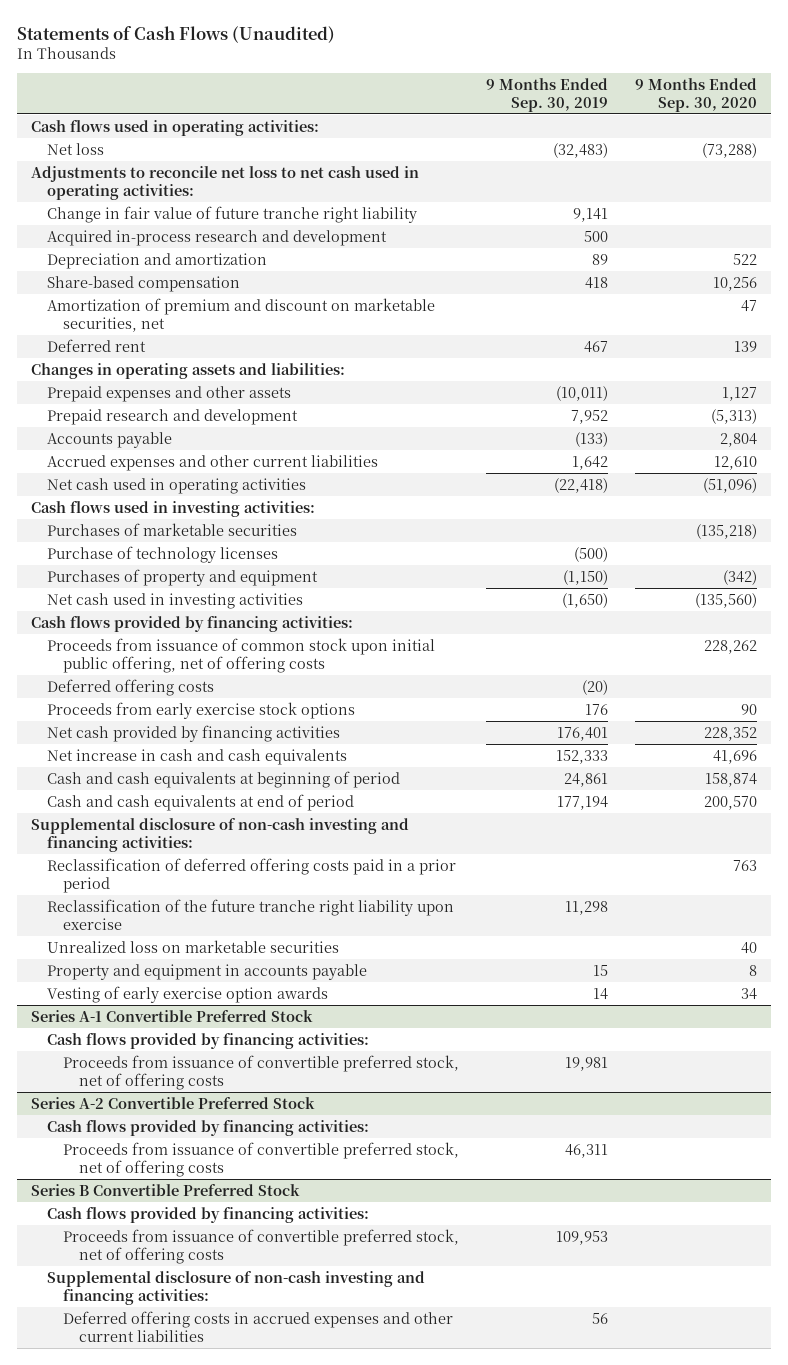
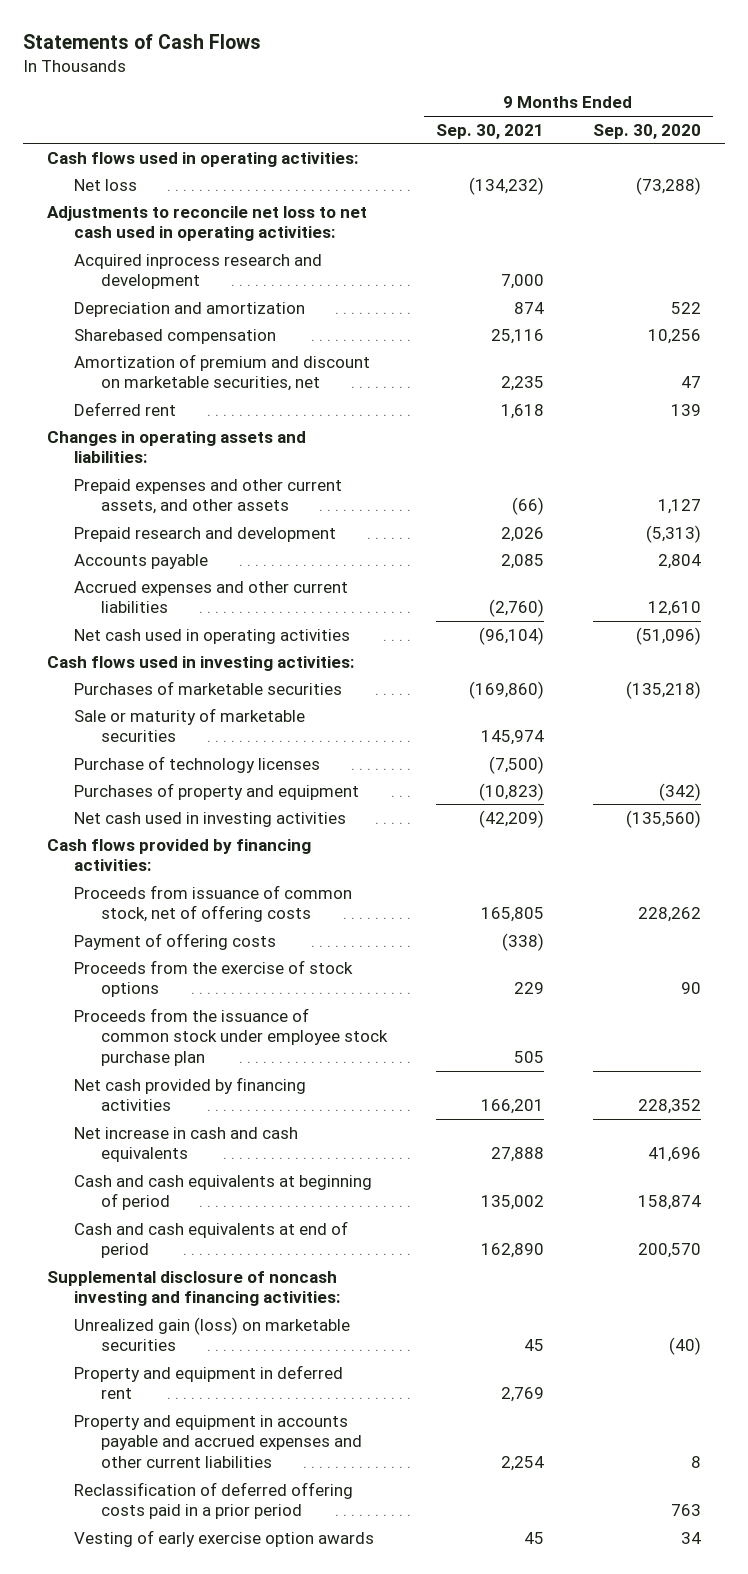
- Statements of Cash Flows (Unaudited)
+ Statements of Cash Flows
- | 9 Months Ended Sep. 30, 2019 | 9 Months Ended Sep. 30, 2020
+ | 9 Months Ended Sep. 30, 2021 | 9 Months Ended Sep. 30, 2020
- Change in fair value of future tranche right liability | 9,141 |
- Acquired in-process research and development | 500 |
+ Acquired inprocess research and development | 7,000 |
- Share-based compensation | 418 | 10,256
+ Sharebased compensation | 25,116 | 10,256
- Prepaid expenses and other assets | (10,011) | 1,127
+ Prepaid expenses and other current assets, and other assets | (66) | 1,127
+ Sale or maturity of marketable securities | 145,974 |
- Proceeds from issuance of common stock upon initial public offering, net of offering costs | | 228,262
- Deferred offering costs | (20) |
- Proceeds from early exercise stock options | 176 | 90
+ Proceeds from issuance of common stock, net of offering costs | 165,805 | 228,262
+ Payment of offering costs | (338) |
+ Proceeds from the exercise of stock options | 229 | 90
+ Proceeds from the issuance of common stock under employee stock purchase plan | 505 |
- Supplemental disclosure of non-cash investing and financing activities:
+ Supplemental disclosure of noncash investing and financing activities:
+ Unrealized gain (loss) on marketable securities | 45 | (40)
+ Property and equipment in deferred rent | 2,769 |
+ Property and equipment in accounts payable and accrued expenses and other current liabilities | 2,254 | 8
- Reclassification of the future tranche right liability upon exercise | 11,298 |
- Unrealized loss on marketable securities | | 40
- Property and equipment in accounts payable | 15 | 8
- Series A-1 Convertible Preferred Stock
- Cash flows provided by financing activities:
- Proceeds from issuance of convertible preferred stock, net of offering costs | 19,981 |
- Series A-2 Convertible Preferred Stock
- Cash flows provided by financing activities:
- Proceeds from issuance of convertible preferred stock, net of offering costs | 46,311 |
- Series B Convertible Preferred Stock
- Cash flows provided by financing activities:
- Proceeds from issuance of convertible preferred stock, net of offering costs | 109,953 |
- Supplemental disclosure of non-cash investing and financing activities:
- Deferred offering costs in accrued expenses and other current liabilities | 56 |

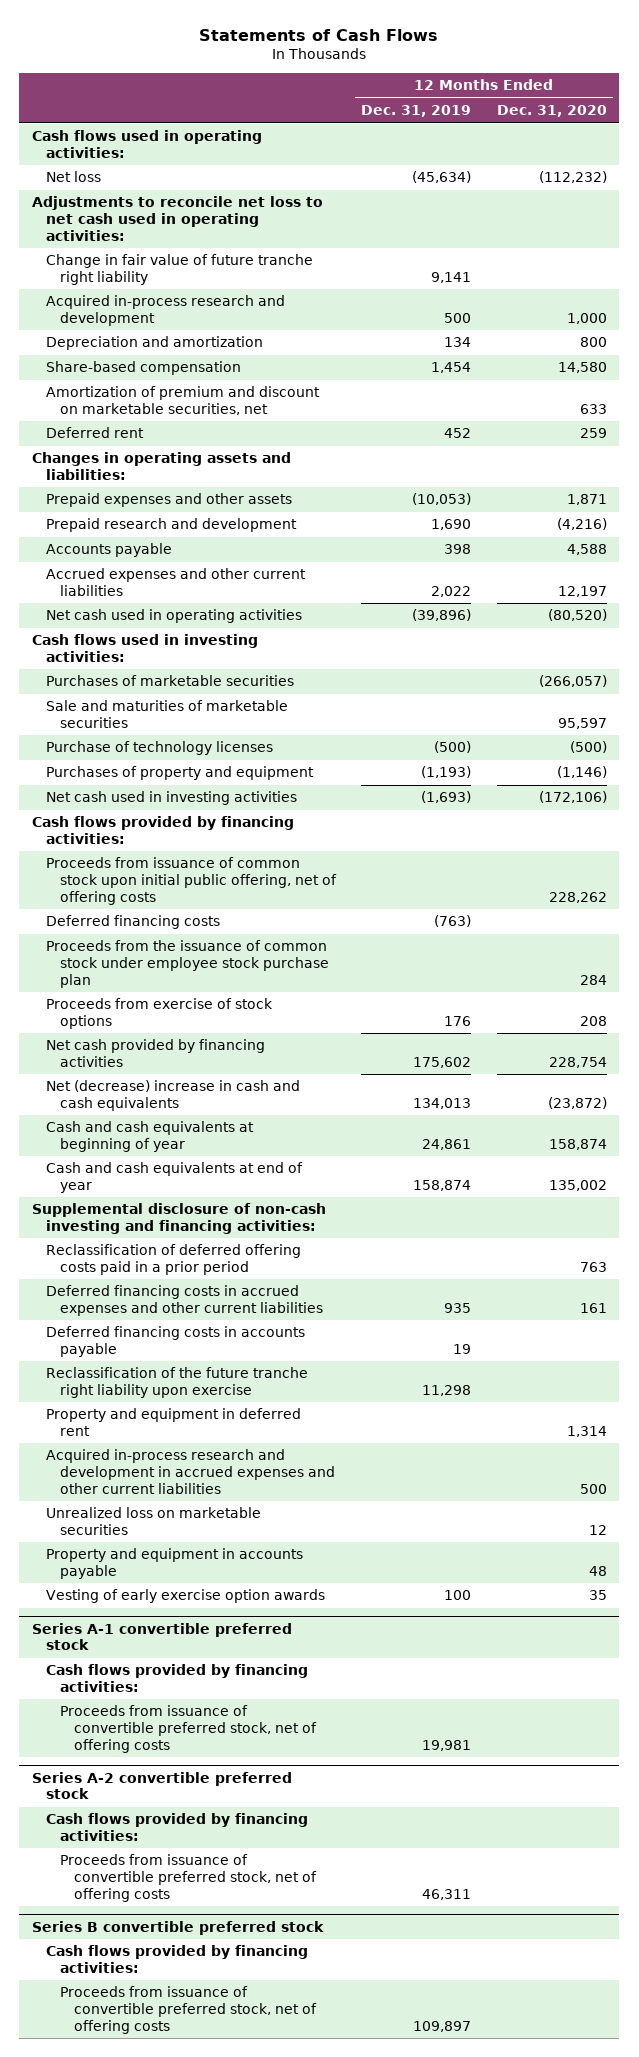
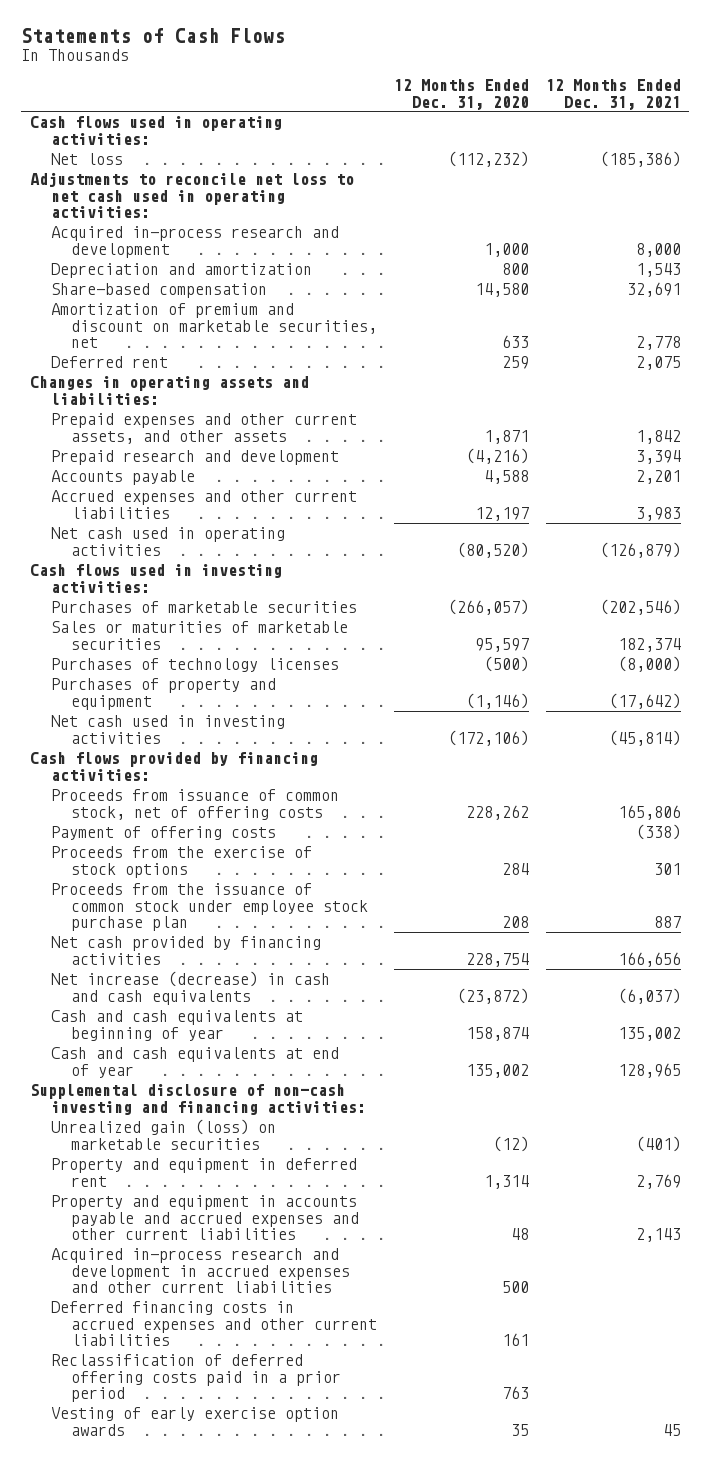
- | 12 Months Ended Dec. 31, 2019 | 12 Months Ended Dec. 31, 2020
+ | 12 Months Ended Dec. 31, 2020 | 12 Months Ended Dec. 31, 2021
- Change in fair value of future tranche right liability | 9,141 |
- Prepaid expenses and other assets | (10,053) | 1,871
+ Prepaid expenses and other current assets, and other assets | 1,871 | 1,842
- Sale and maturities of marketable securities | | 95,597
- Purchase of technology licenses | (500) | (500)
+ Sales or maturities of marketable securities | 95,597 | 182,374
+ Purchases of technology licenses | (500) | (8,000)
- Proceeds from issuance of common stock upon initial public offering, net of offering costs | | 228,262
- Deferred financing costs | (763) |
- Proceeds from the issuance of common stock under employee stock purchase plan | | 284
- Proceeds from exercise of stock options | 176 | 208
+ Proceeds from issuance of common stock, net of offering costs | 228,262 | 165,806
+ Payment of offering costs | | (338)
+ Proceeds from the exercise of stock options | 284 | 301
+ Proceeds from the issuance of common stock under employee stock purchase plan | 208 | 887
- Net (decrease) increase in cash and cash equivalents | 134,013 | (23,872)
+ Net increase (decrease) in cash and cash equivalents | (23,872) | (6,037)
- Deferred financing costs in accounts payable | 19 |
- Reclassification of the future tranche right liability upon exercise | 11,298 |
+ Unrealized gain (loss) on marketable securities | (12) | (401)
+ Property and equipment in accounts payable and accrued expenses and other current liabilities | 48 | 2,143
- Unrealized loss on marketable securities | | 12
- Property and equipment in accounts payable | | 48
moved down: Deferred financing costs in accrued expenses and other current liabilities | 161 |
moved down: Reclassification of deferred offering costs paid in a prior period | 763 |
- Series A-1 convertible preferred stock
- Cash flows provided by financing activities:
- Proceeds from issuance of convertible preferred stock, net of offering costs | 19,981 |
- Series A-2 convertible preferred stock
- Cash flows provided by financing activities:
- Proceeds from issuance of convertible preferred stock, net of offering costs | 46,311 |
- Series B convertible preferred stock
- Cash flows provided by financing activities:
- Proceeds from issuance of convertible preferred stock, net of offering costs | 109,897 |

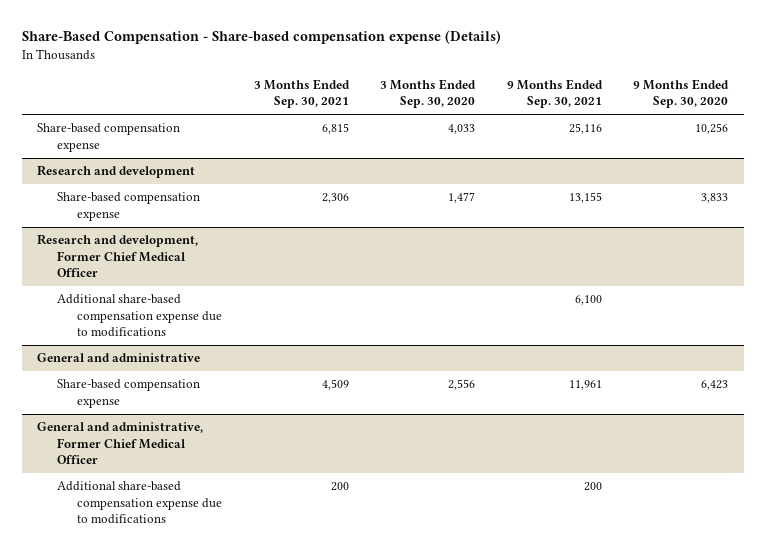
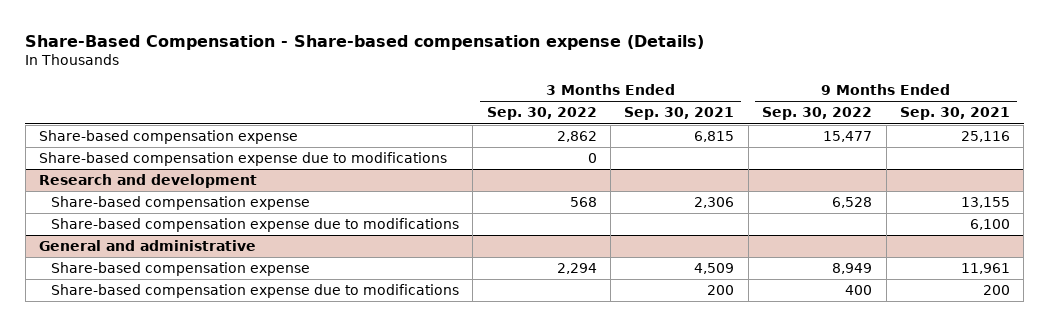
- | 3 Months Ended Sep. 30, 2021 | 3 Months Ended Sep. 30, 2020 | 9 Months Ended Sep. 30, 2021 | 9 Months Ended Sep. 30, 2020
+ | 3 Months Ended Sep. 30, 2022 | 3 Months Ended Sep. 30, 2021 | 9 Months Ended Sep. 30, 2022 | 9 Months Ended Sep. 30, 2021
+ Share-based compensation expense due to modifications | 0 | | |
- Research and development, Former Chief Medical Officer
- Additional share-based compensation expense due to modifications | | | 6,100 |
@ Research and development
+ Share-based compensation expense due to modifications | | | | 6,100
- General and administrative, Former Chief Medical Officer
- Additional share-based compensation expense due to modifications | 200 | | 200 |
@ General and administrative
+ Share-based compensation expense due to modifications | | 200 | 400 | 200

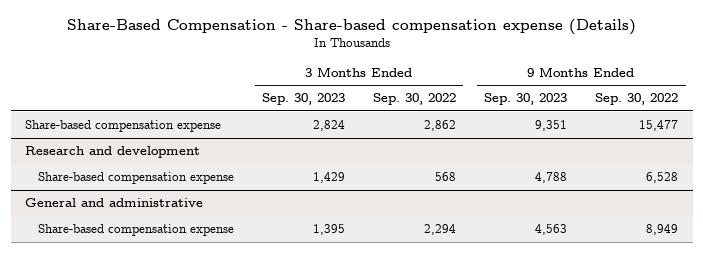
- | 3 Months Ended Sep. 30, 2022 | 3 Months Ended Sep. 30, 2021 | 9 Months Ended Sep. 30, 2022 | 9 Months Ended Sep. 30, 2021
+ | 3 Months Ended Sep. 30, 2023 | 3 Months Ended Sep. 30, 2022 | 9 Months Ended Sep. 30, 2023 | 9 Months Ended Sep. 30, 2022
- Share-based compensation expense due to modifications | 0 | | |
@ Research and development
- Share-based compensation expense due to modifications | | | | 6,100
@ General and administrative
- Share-based compensation expense due to modifications | | 200 | 400 | 200

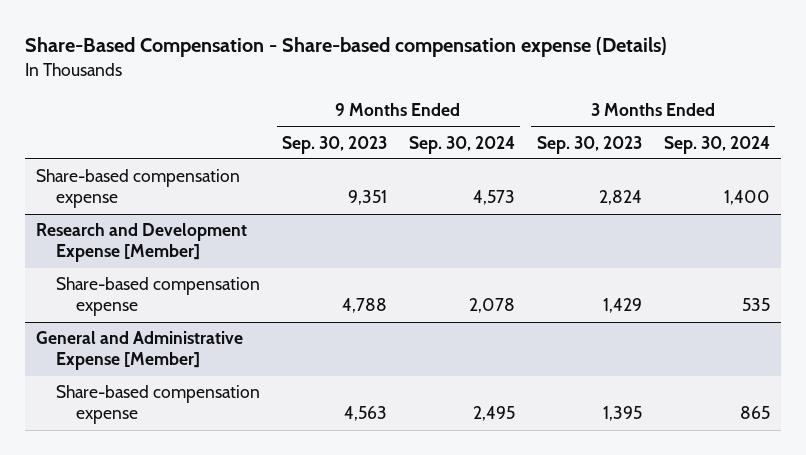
- | 3 Months Ended Sep. 30, 2023 | 3 Months Ended Sep. 30, 2022 | 9 Months Ended Sep. 30, 2023 | 9 Months Ended Sep. 30, 2022
+ | 9 Months Ended Sep. 30, 2023 | 9 Months Ended Sep. 30, 2024 | 3 Months Ended Sep. 30, 2023 | 3 Months Ended Sep. 30, 2024
- Research and development
+ Research and Development Expense [Member]
- General and administrative
+ General and Administrative Expense [Member]

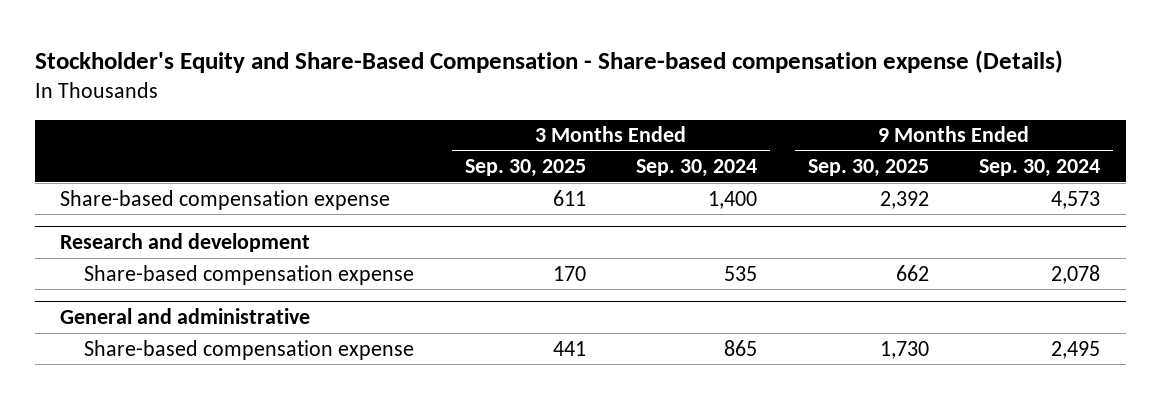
- Share-Based Compensation - Share-based compensation expense (Details)
+ Stockholder's Equity and Share-Based Compensation - Share-based compensation expense (Details)
- | 9 Months Ended Sep. 30, 2023 | 9 Months Ended Sep. 30, 2024 | 3 Months Ended Sep. 30, 2023 | 3 Months Ended Sep. 30, 2024
+ | 3 Months Ended Sep. 30, 2025 | 3 Months Ended Sep. 30, 2024 | 9 Months Ended Sep. 30, 2025 | 9 Months Ended Sep. 30, 2024
- Research and Development Expense [Member]
+ Research and development
- General and Administrative Expense [Member]
+ General and administrative

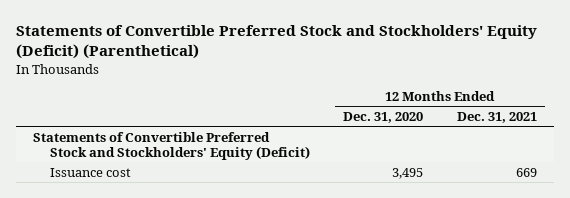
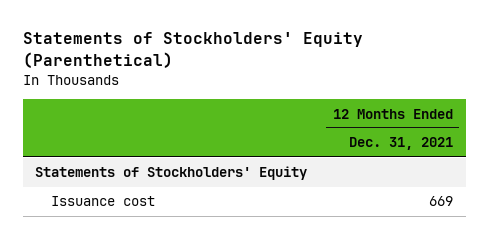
- Statements of Convertible Preferred Stock and Stockholders' Equity (Deficit) (Parenthetical)
+ Statements of Stockholders' Equity (Parenthetical)
- | 12 Months Ended Dec. 31, 2020 | 12 Months Ended Dec. 31, 2021
+ | 12 Months Ended Dec. 31, 2021
- Statements of Convertible Preferred Stock and Stockholders' Equity (Deficit)
+ Statements of Stockholders' Equity

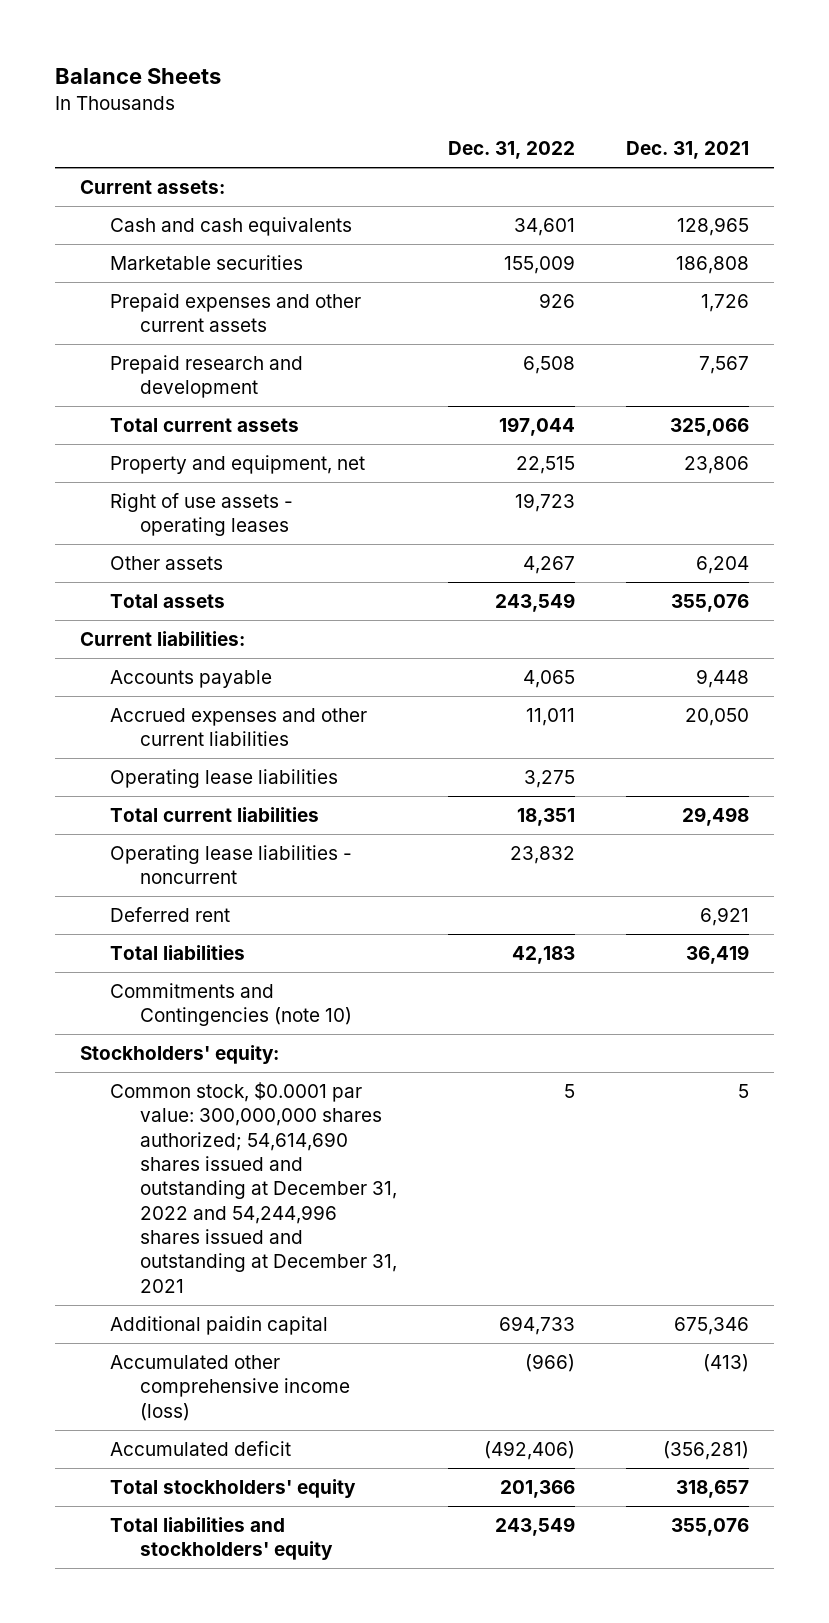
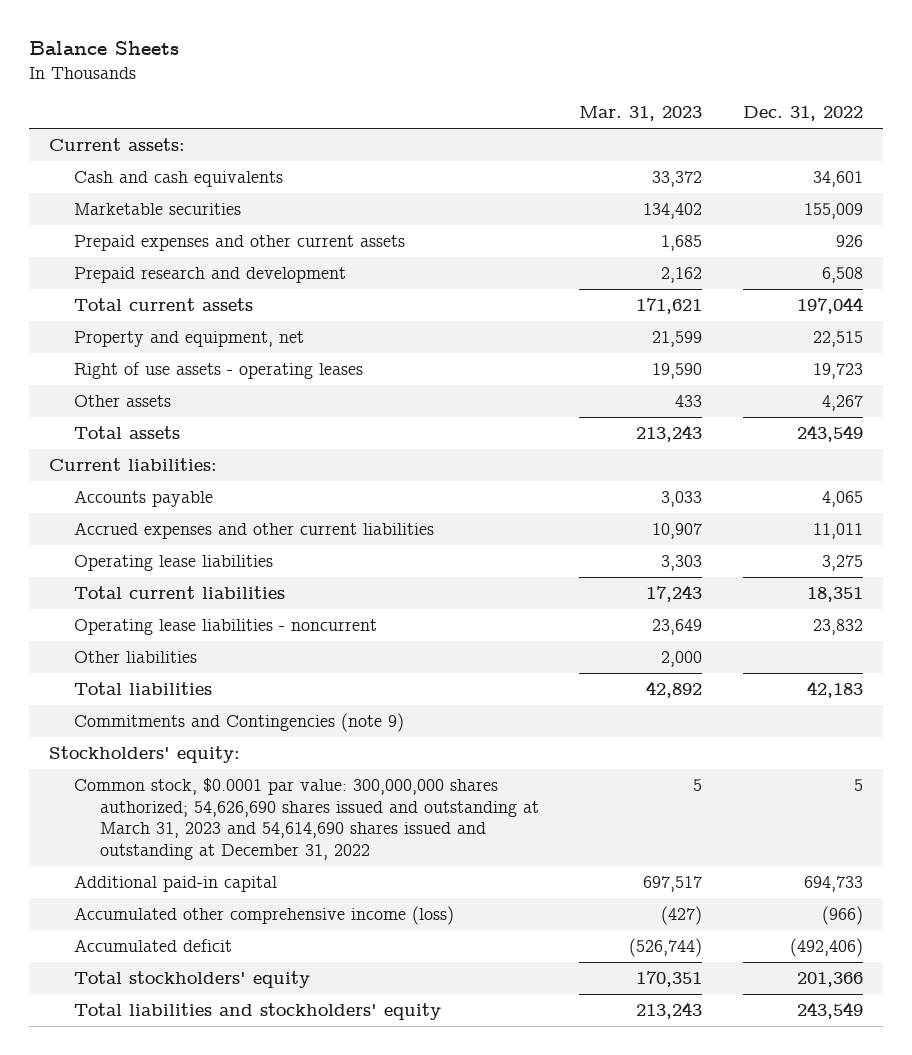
- | Dec. 31, 2022 | Dec. 31, 2021
+ | Mar. 31, 2023 | Dec. 31, 2022
- Deferred rent | | 6,921
+ Other liabilities | 2,000 |
- Commitments and Contingencies (note 10)
+ Commitments and Contingencies (note 9)
- Common stock, $0.0001 par value: 300,000,000 shares authorized; 54,614,690 shares issued and outstanding at December 31, 2022 and 54,244,996 shares issued and outstanding at December 31, 2021 | 5 | 5
- Additional paidin capital | 694,733 | 675,346
+ Common stock, $0.0001 par value: 300,000,000 shares authorized; 54,626,690 shares issued and outstanding at March 31, 2023 and 54,614,690 shares issued and outstanding at December 31, 2022 | 5 | 5
+ Additional paid-in capital | 697,517 | 694,733

